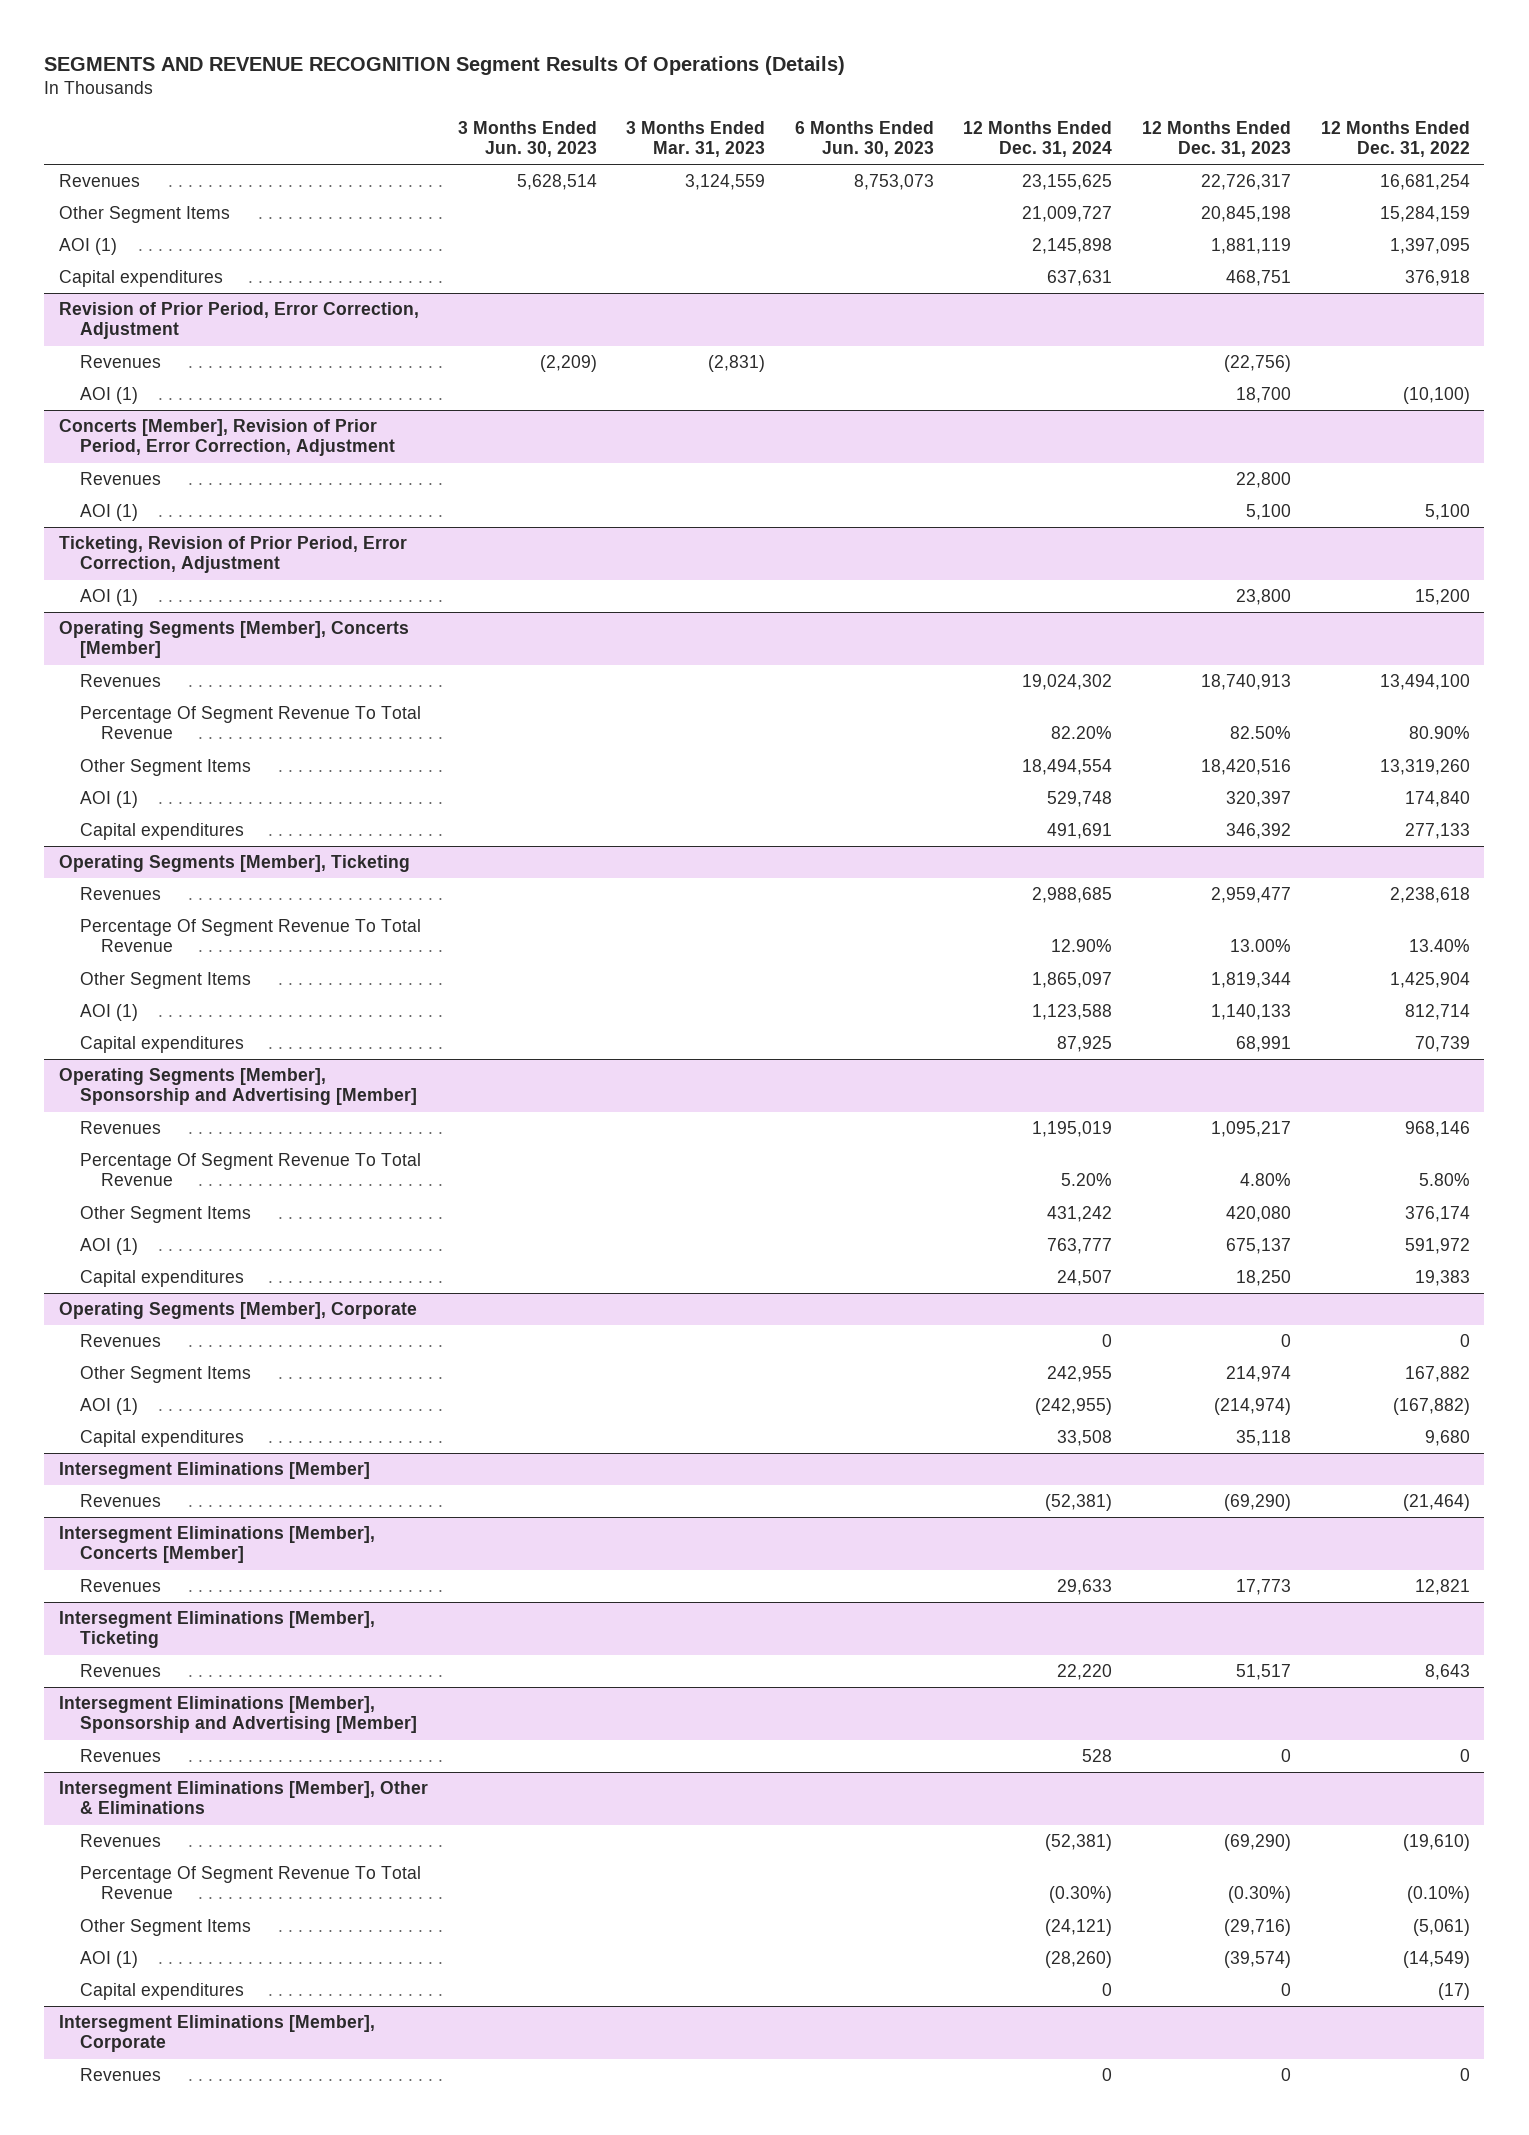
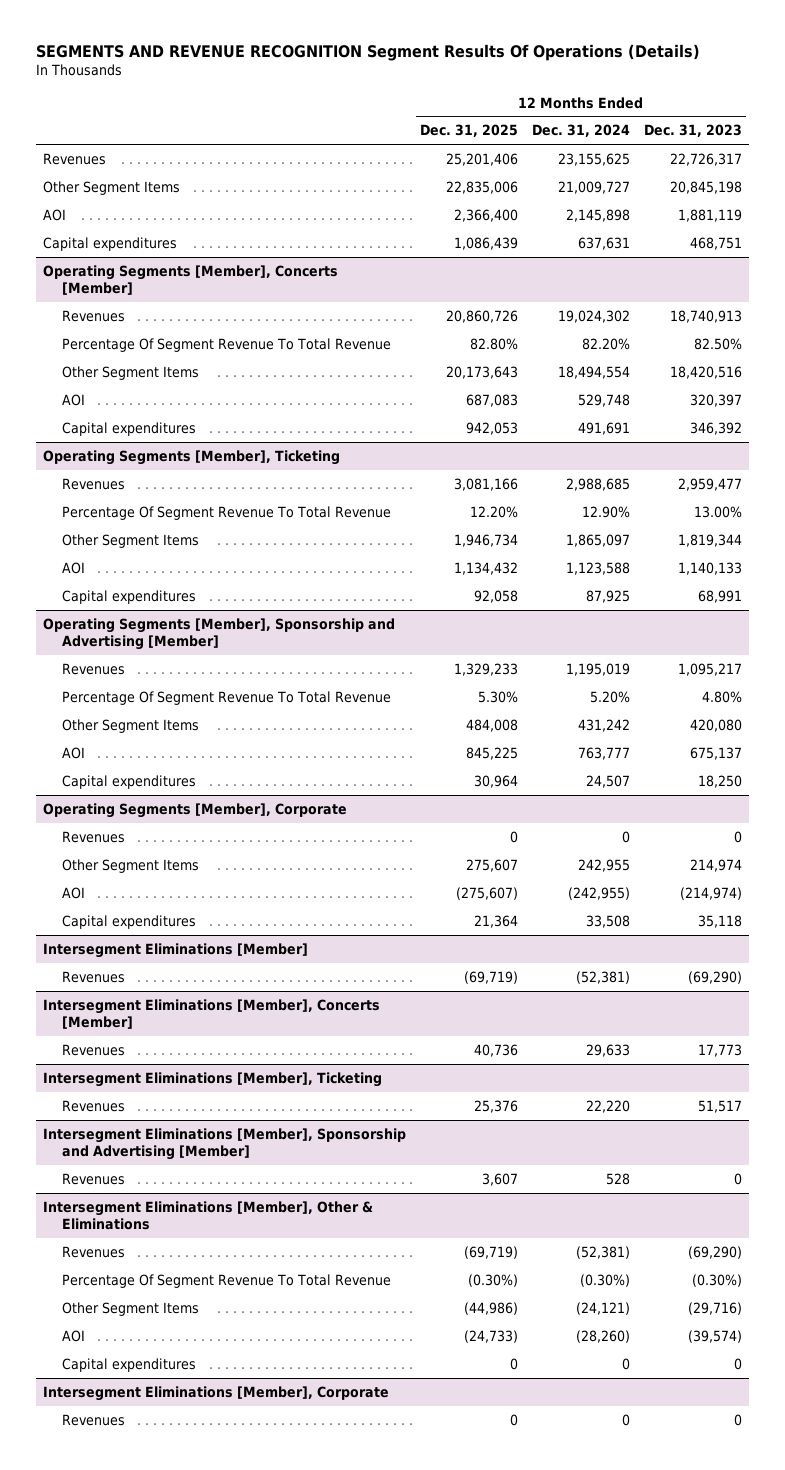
- | 3 Months Ended Jun. 30, 2023 | 3 Months Ended Mar. 31, 2023 | 6 Months Ended Jun. 30, 2023 | 12 Months Ended Dec. 31, 2024 | 12 Months Ended Dec. 31, 2023 | 12 Months Ended Dec. 31, 2022
+ | 12 Months Ended Dec. 31, 2025 | 12 Months Ended Dec. 31, 2024 | 12 Months Ended Dec. 31, 2023
- AOI (1) | | | | 2,145,898 | 1,881,119 | 1,397,095
+ AOI | 2,366,400 | 2,145,898 | 1,881,119
- Revision of Prior Period, Error Correction, Adjustment
- Revenues | (2,209) | (2,831) | | | (22,756) |
- AOI (1) | | | | | 18,700 | (10,100)
- Concerts [Member], Revision of Prior Period, Error Correction, Adjustment
- Revenues | | | | | 22,800 |
- AOI (1) | | | | | 5,100 | 5,100
- Ticketing, Revision of Prior Period, Error Correction, Adjustment
- AOI (1) | | | | | 23,800 | 15,200
@ Operating Segments [Member], Concerts [Member]
- AOI (1) | | | | 529,748 | 320,397 | 174,840
+ AOI | 687,083 | 529,748 | 320,397
@ Operating Segments [Member], Ticketing
- AOI (1) | | | | 1,123,588 | 1,140,133 | 812,714
+ AOI | 1,134,432 | 1,123,588 | 1,140,133
@ Operating Segments [Member], Sponsorship and Advertising [Member]
- AOI (1) | | | | 763,777 | 675,137 | 591,972
+ AOI | 845,225 | 763,777 | 675,137
@ Operating Segments [Member], Corporate
- AOI (1) | | | | (242,955) | (214,974) | (167,882)
+ AOI | (275,607) | (242,955) | (214,974)
@ Intersegment Eliminations [Member], Other & Eliminations
- AOI (1) | | | | (28,260) | (39,574) | (14,549)
+ AOI | (24,733) | (28,260) | (39,574)

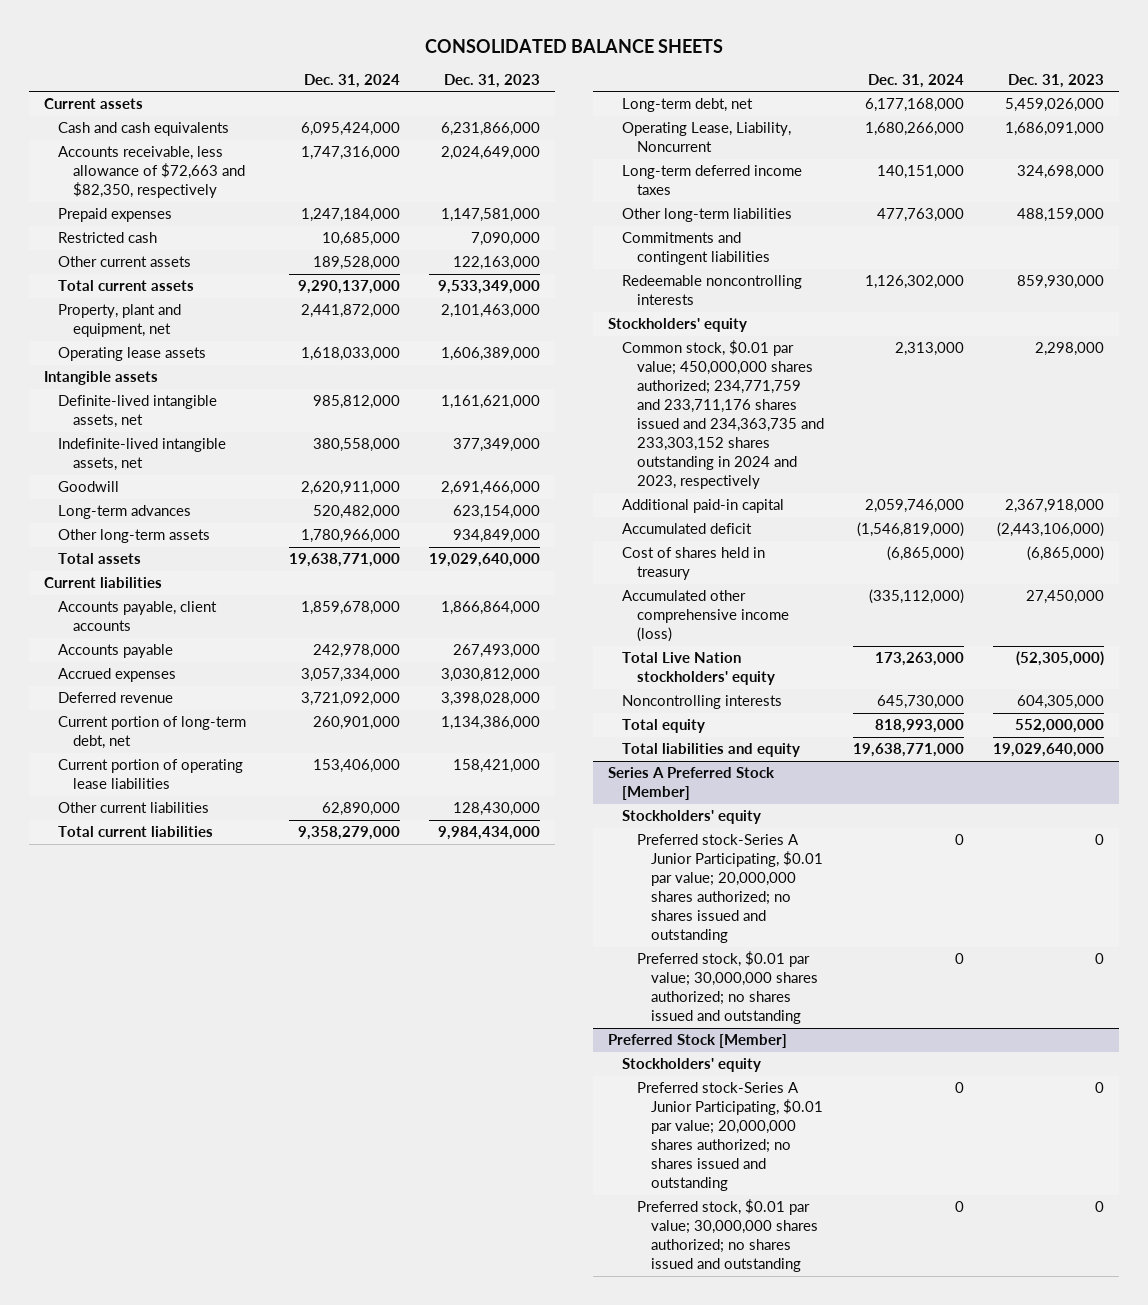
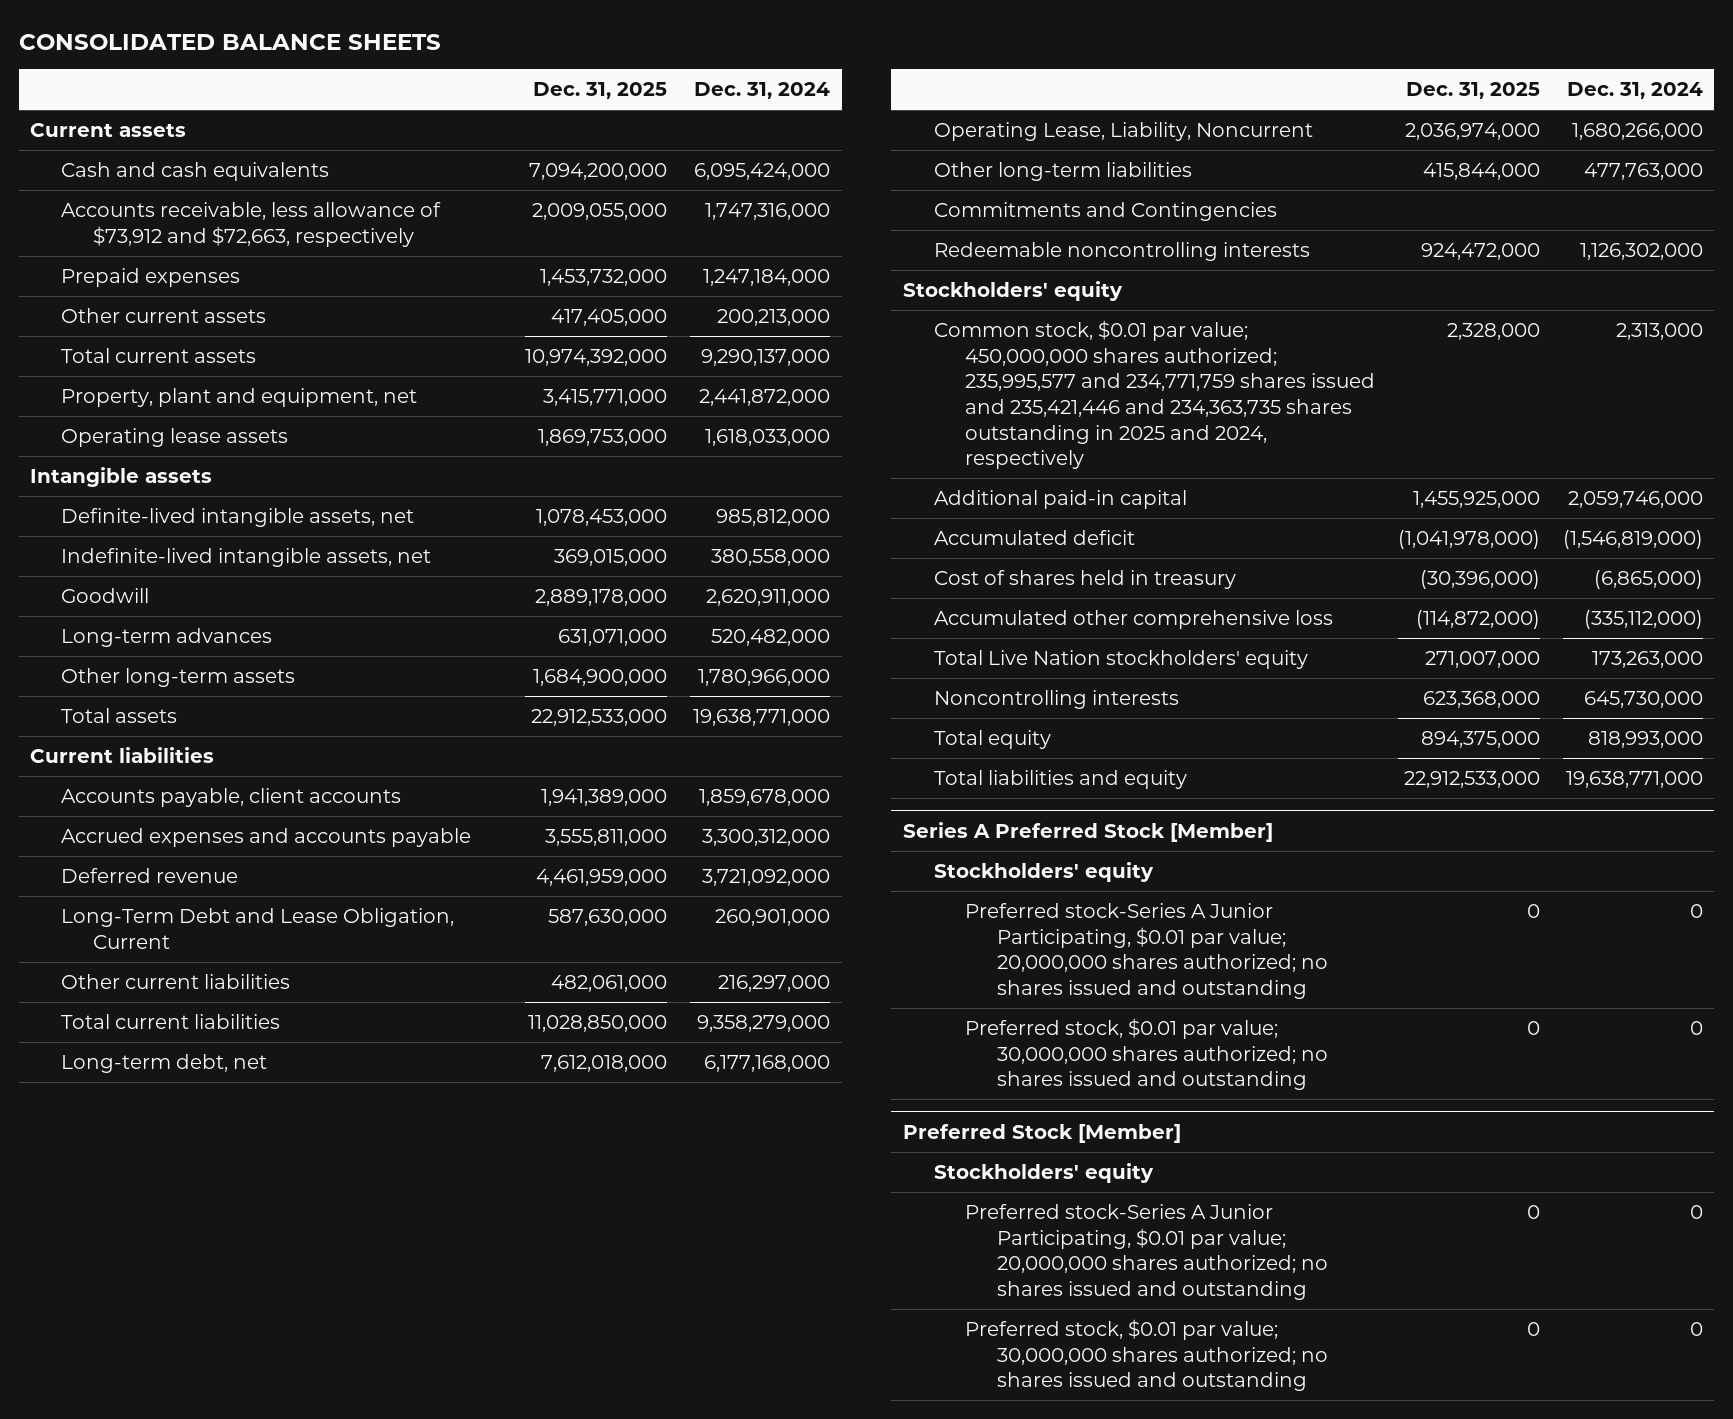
- | Dec. 31, 2024 | Dec. 31, 2023
+ | Dec. 31, 2025 | Dec. 31, 2024
- Accounts receivable, less allowance of $72,663 and $82,350, respectively | 1,747,316,000 | 2,024,649,000
+ Accounts receivable, less allowance of $73,912 and $72,663, respectively | 2,009,055,000 | 1,747,316,000
- Restricted cash | 10,685,000 | 7,090,000
- Other current assets | 189,528,000 | 122,163,000
+ Other current assets | 417,405,000 | 200,213,000
- Accounts payable | 242,978,000 | 267,493,000
- Accrued expenses | 3,057,334,000 | 3,030,812,000
+ Accrued expenses and accounts payable | 3,555,811,000 | 3,300,312,000
- Current portion of long-term debt, net | 260,901,000 | 1,134,386,000
- Current portion of operating lease liabilities | 153,406,000 | 158,421,000
- Other current liabilities | 62,890,000 | 128,430,000
+ Long-Term Debt and Lease Obligation, Current | 587,630,000 | 260,901,000
+ Other current liabilities | 482,061,000 | 216,297,000
- Long-term deferred income taxes | 140,151,000 | 324,698,000
- Commitments and contingent liabilities
+ Commitments and Contingencies
- Common stock, $0.01 par value; 450,000,000 shares authorized; 234,771,759 and 233,711,176 shares issued and 234,363,735 and 233,303,152 shares outstanding in 2024 and 2023, respectively | 2,313,000 | 2,298,000
+ Common stock, $0.01 par value; 450,000,000 shares authorized; 235,995,577 and 234,771,759 shares issued and 235,421,446 and 234,363,735 shares outstanding in 2025 and 2024, respectively | 2,328,000 | 2,313,000
- Accumulated other comprehensive income (loss) | (335,112,000) | 27,450,000
+ Accumulated other comprehensive loss | (114,872,000) | (335,112,000)

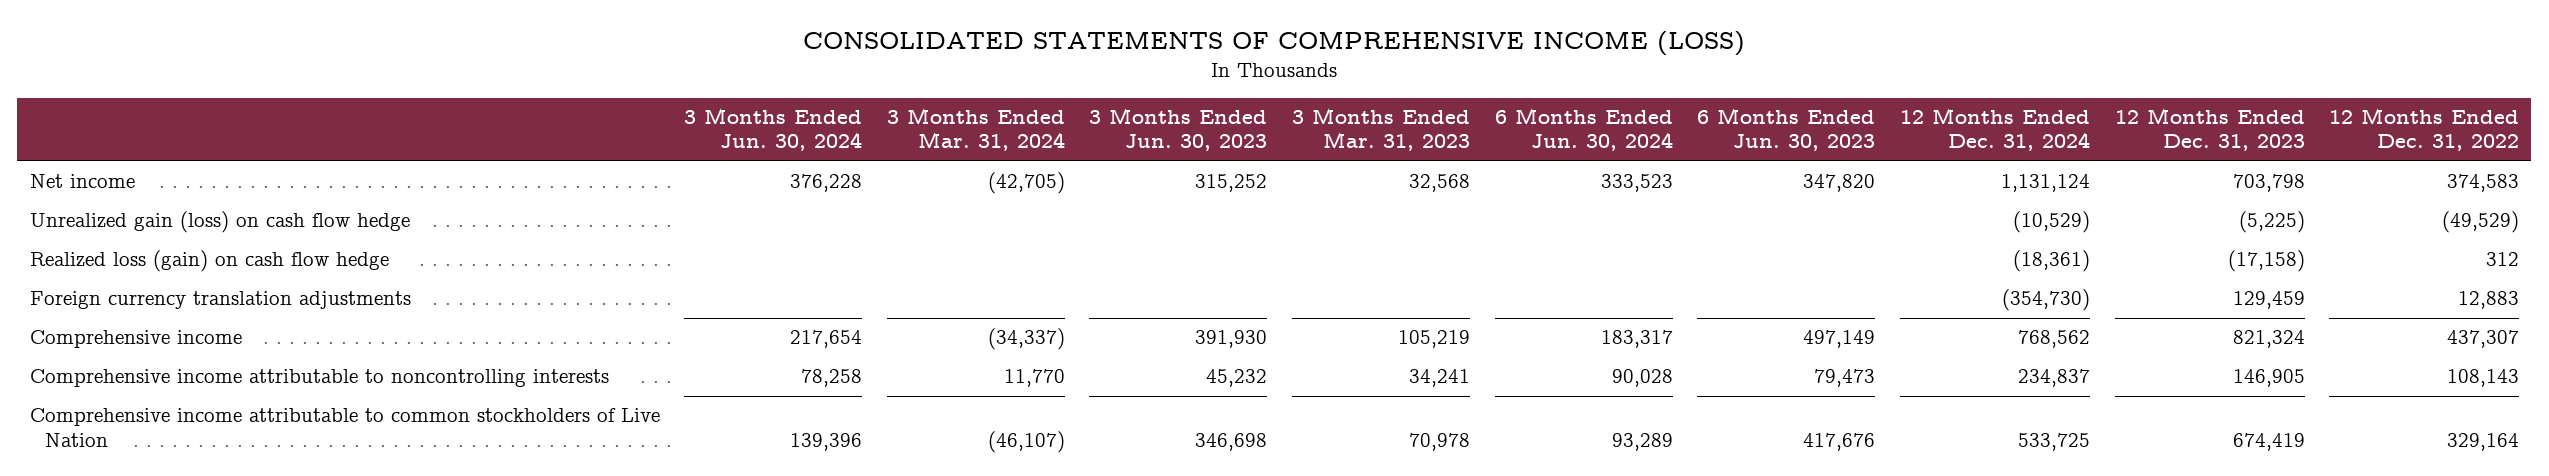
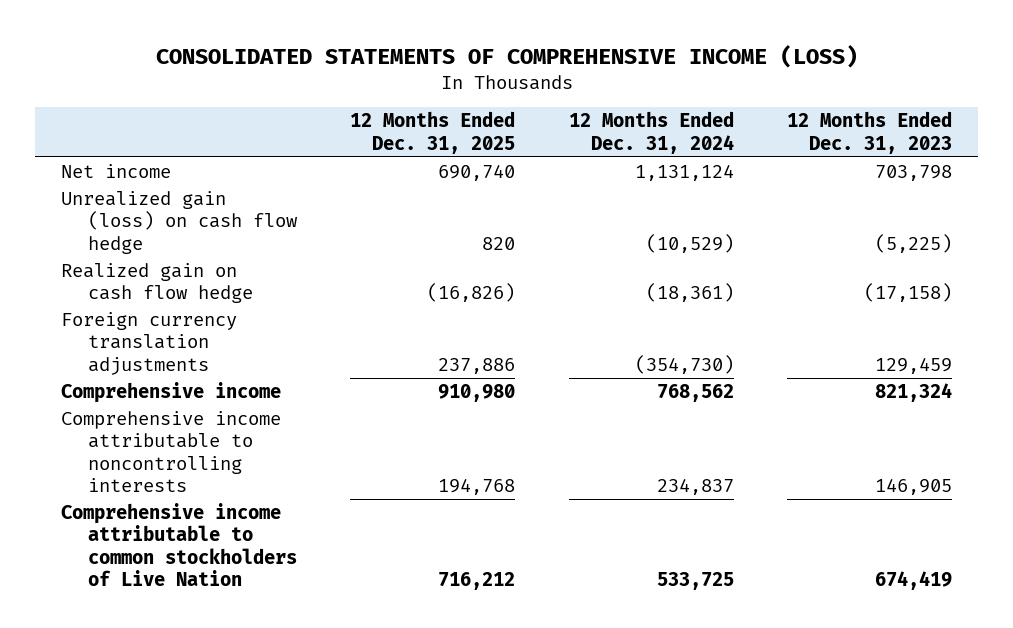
- | 3 Months Ended Jun. 30, 2024 | 3 Months Ended Mar. 31, 2024 | 3 Months Ended Jun. 30, 2023 | 3 Months Ended Mar. 31, 2023 | 6 Months Ended Jun. 30, 2024 | 6 Months Ended Jun. 30, 2023 | 12 Months Ended Dec. 31, 2024 | 12 Months Ended Dec. 31, 2023 | 12 Months Ended Dec. 31, 2022
+ | 12 Months Ended Dec. 31, 2025 | 12 Months Ended Dec. 31, 2024 | 12 Months Ended Dec. 31, 2023
- Realized loss (gain) on cash flow hedge | | | | | | | (18,361) | (17,158) | 312
+ Realized gain on cash flow hedge | (16,826) | (18,361) | (17,158)

